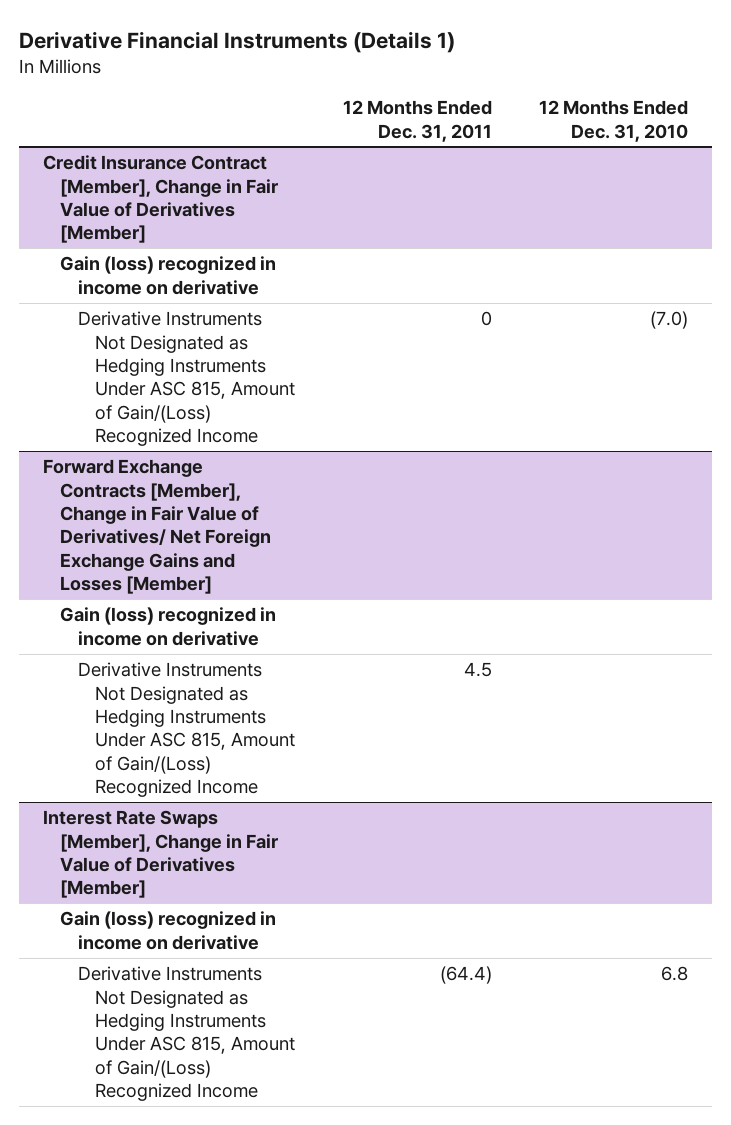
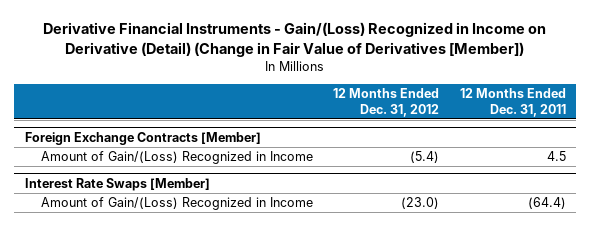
- Derivative Financial Instruments (Details 1)
+ Derivative Financial Instruments - Gain/(Loss) Recognized in Income on Derivative (Detail) (Change in Fair Value of Derivatives [Member])
- | 12 Months Ended Dec. 31, 2011 | 12 Months Ended Dec. 31, 2010
+ | 12 Months Ended Dec. 31, 2012 | 12 Months Ended Dec. 31, 2011
- Credit Insurance Contract [Member], Change in Fair Value of Derivatives [Member]
- Gain (loss) recognized in income on derivative
- Derivative Instruments Not Designated as Hedging Instruments Under ASC 815, Amount of Gain/(Loss) Recognized Income | 0 | (7.0)
- Forward Exchange Contracts [Member], Change in Fair Value of Derivatives/ Net Foreign Exchange Gains and Losses [Member]
- Gain (loss) recognized in income on derivative
- Derivative Instruments Not Designated as Hedging Instruments Under ASC 815, Amount of Gain/(Loss) Recognized Income | 4.5 |
- Interest Rate Swaps [Member], Change in Fair Value of Derivatives [Member]
- Gain (loss) recognized in income on derivative
- Derivative Instruments Not Designated as Hedging Instruments Under ASC 815, Amount of Gain/(Loss) Recognized Income | (64.4) | 6.8
+ Foreign Exchange Contracts [Member]
+ Amount of Gain/(Loss) Recognized in Income | (5.4) | 4.5
+ Interest Rate Swaps [Member]
+ Amount of Gain/(Loss) Recognized in Income | (23.0) | (64.4)

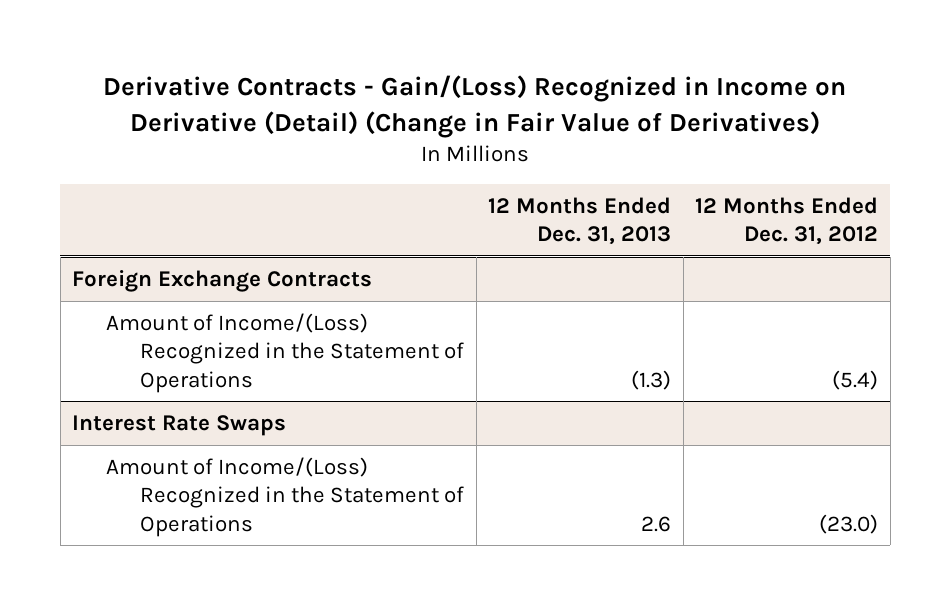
- Derivative Financial Instruments - Gain/(Loss) Recognized in Income on Derivative (Detail) (Change in Fair Value of Derivatives [Member])
+ Derivative Contracts - Gain/(Loss) Recognized in Income on Derivative (Detail) (Change in Fair Value of Derivatives)
- | 12 Months Ended Dec. 31, 2012 | 12 Months Ended Dec. 31, 2011
+ | 12 Months Ended Dec. 31, 2013 | 12 Months Ended Dec. 31, 2012
- Foreign Exchange Contracts [Member]
- Amount of Gain/(Loss) Recognized in Income | (5.4) | 4.5
- Interest Rate Swaps [Member]
- Amount of Gain/(Loss) Recognized in Income | (23.0) | (64.4)
+ Foreign Exchange Contracts
+ Amount of Income/(Loss) Recognized in the Statement of Operations | (1.3) | (5.4)
+ Interest Rate Swaps
+ Amount of Income/(Loss) Recognized in the Statement of Operations | 2.6 | (23.0)

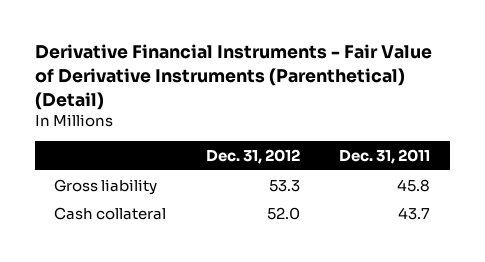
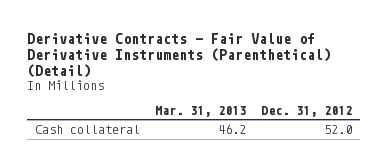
- Derivative Financial Instruments - Fair Value of Derivative Instruments (Parenthetical) (Detail)
+ Derivative Contracts - Fair Value of Derivative Instruments (Parenthetical) (Detail)
- | Dec. 31, 2012 | Dec. 31, 2011
+ | Mar. 31, 2013 | Dec. 31, 2012
- Gross liability | 53.3 | 45.8

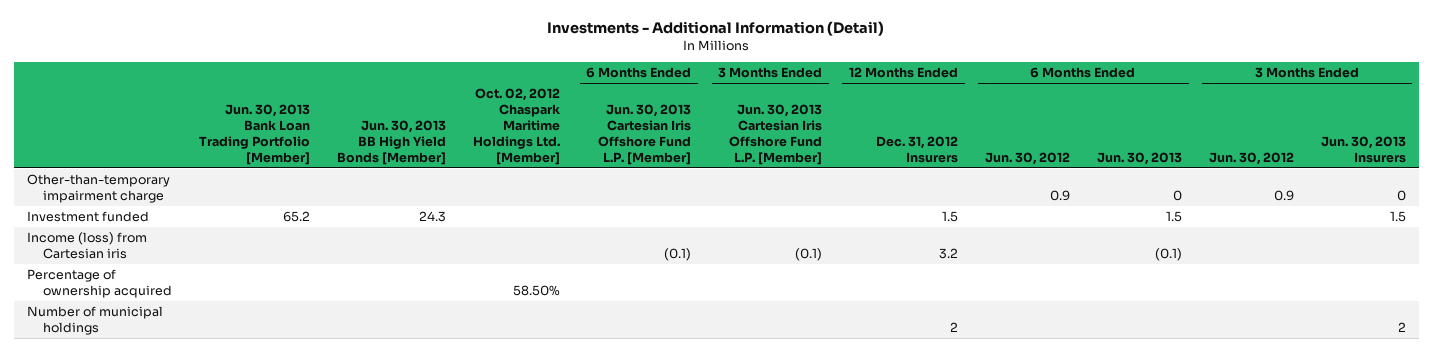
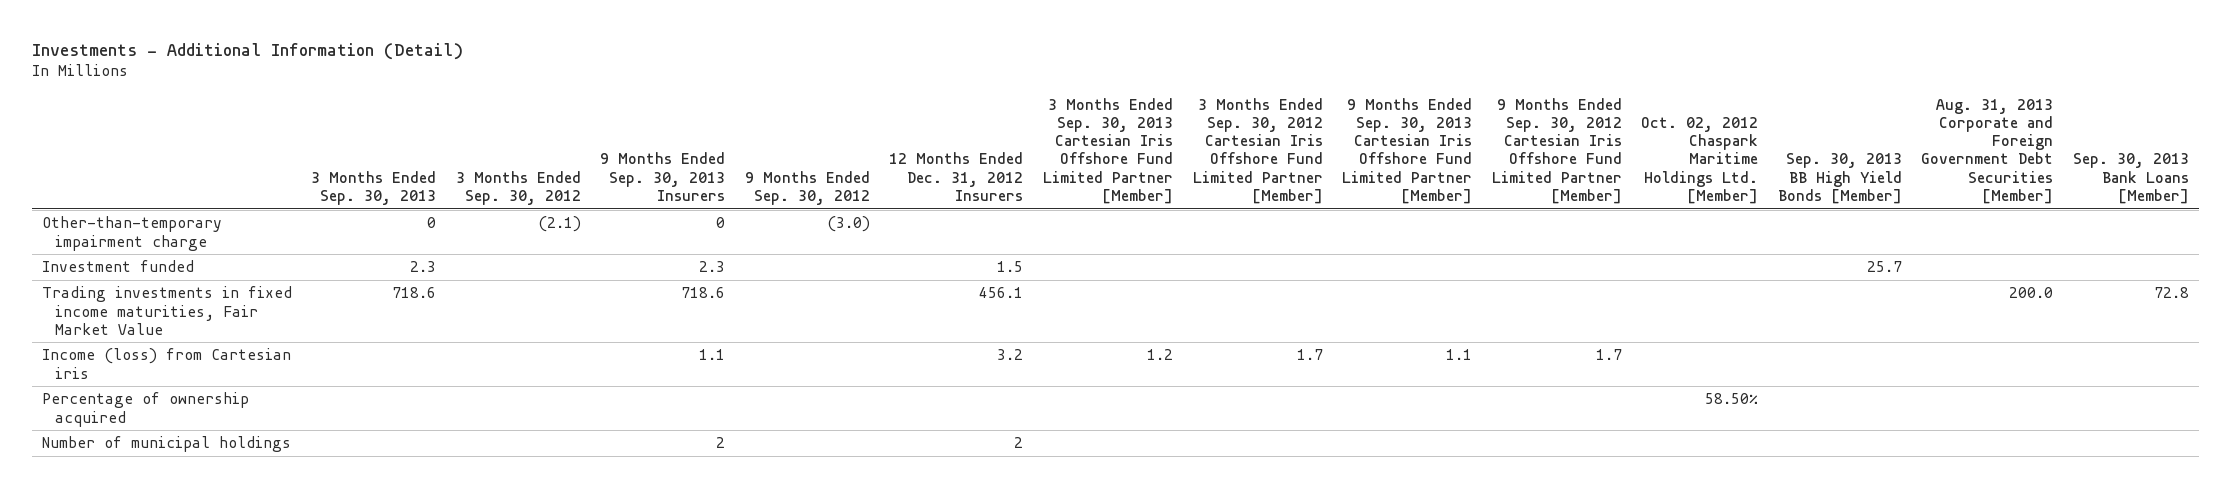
- | Jun. 30, 2013 Bank Loan Trading Portfolio [Member] | Jun. 30, 2013 BB High Yield Bonds [Member] | Oct. 02, 2012 Chaspark Maritime Holdings Ltd. [Member] | 6 Months Ended Jun. 30, 2013 Cartesian Iris Offshore Fund L.P. [Member] | 3 Months Ended Jun. 30, 2013 Cartesian Iris Offshore Fund L.P. [Member] | 12 Months Ended Dec. 31, 2012 Insurers | 6 Months Ended Jun. 30, 2012 | 6 Months Ended Jun. 30, 2013 | 3 Months Ended Jun. 30, 2012 | 3 Months Ended Jun. 30, 2013 Insurers
+ | 3 Months Ended Sep. 30, 2013 | 3 Months Ended Sep. 30, 2012 | 9 Months Ended Sep. 30, 2013 Insurers | 9 Months Ended Sep. 30, 2012 | 12 Months Ended Dec. 31, 2012 Insurers | 3 Months Ended Sep. 30, 2013 Cartesian Iris Offshore Fund Limited Partner [Member] | 3 Months Ended Sep. 30, 2012 Cartesian Iris Offshore Fund Limited Partner [Member] | 9 Months Ended Sep. 30, 2013 Cartesian Iris Offshore Fund Limited Partner [Member] | 9 Months Ended Sep. 30, 2012 Cartesian Iris Offshore Fund Limited Partner [Member] | Oct. 02, 2012 Chaspark Maritime Holdings Ltd. [Member] | Sep. 30, 2013 BB High Yield Bonds [Member] | Aug. 31, 2013 Corporate and Foreign Government Debt Securities [Member] | Sep. 30, 2013 Bank Loans [Member]
+ Trading investments in fixed income maturities, Fair Market Value | 718.6 | | 718.6 | | 456.1 | | | | | | | 200.0 | 72.8

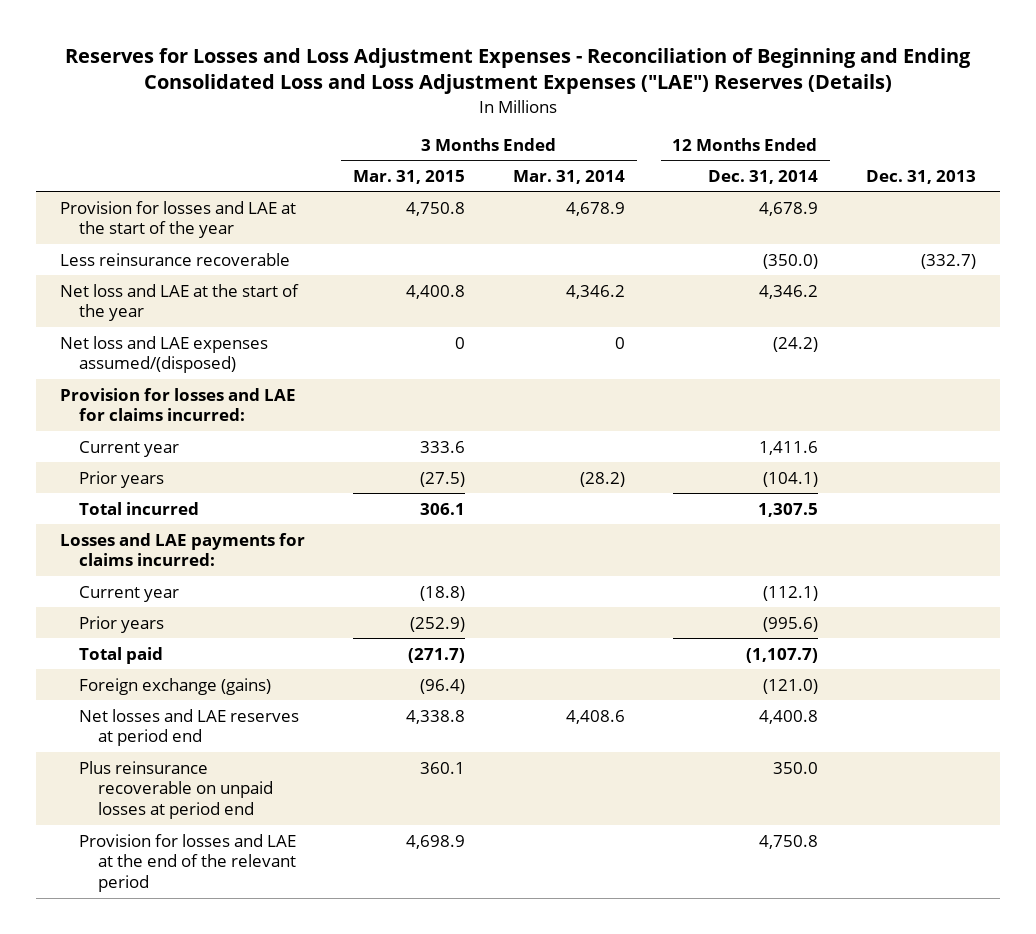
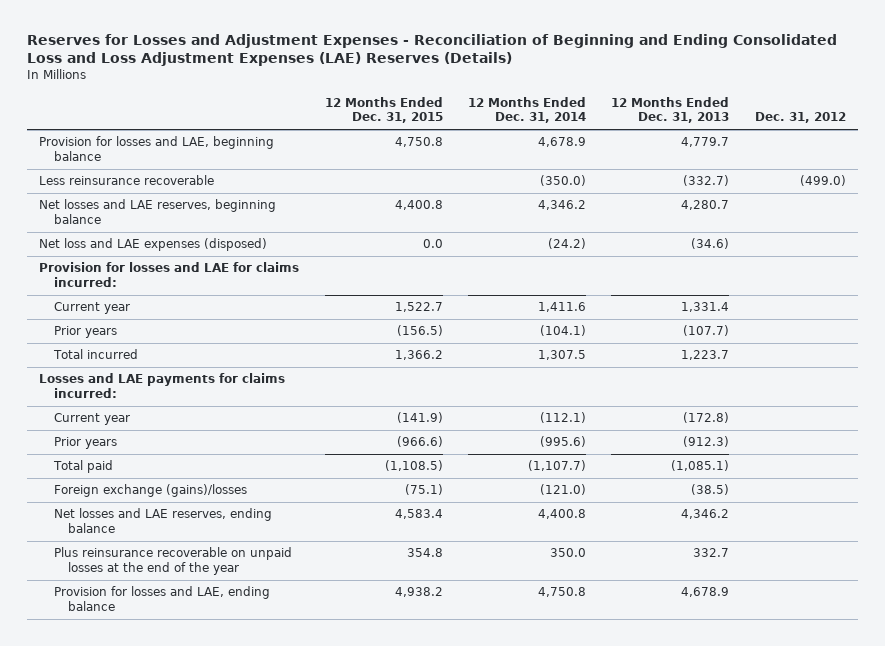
- Reserves for Losses and Loss Adjustment Expenses - Reconciliation of Beginning and Ending Consolidated Loss and Loss Adjustment Expenses ("LAE") Reserves (Details)
+ Reserves for Losses and Adjustment Expenses - Reconciliation of Beginning and Ending Consolidated Loss and Loss Adjustment Expenses (LAE) Reserves (Details)
- | 3 Months Ended Mar. 31, 2015 | 3 Months Ended Mar. 31, 2014 | 12 Months Ended Dec. 31, 2014 | Dec. 31, 2013
+ | 12 Months Ended Dec. 31, 2015 | 12 Months Ended Dec. 31, 2014 | 12 Months Ended Dec. 31, 2013 | Dec. 31, 2012
- Provision for losses and LAE at the start of the year | 4,750.8 | 4,678.9 | 4,678.9 |
+ Provision for losses and LAE, beginning balance | 4,750.8 | 4,678.9 | 4,779.7 |
- Net loss and LAE at the start of the year | 4,400.8 | 4,346.2 | 4,346.2 |
- Net loss and LAE expenses assumed/(disposed) | 0 | 0 | (24.2) |
+ Net losses and LAE reserves, beginning balance | 4,400.8 | 4,346.2 | 4,280.7 |
+ Net loss and LAE expenses (disposed) | 0.0 | (24.2) | (34.6) |
- Foreign exchange (gains) | (96.4) | | (121.0) |
- Net losses and LAE reserves at period end | 4,338.8 | 4,408.6 | 4,400.8 |
- Plus reinsurance recoverable on unpaid losses at period end | 360.1 | | 350.0 |
- Provision for losses and LAE at the end of the relevant period | 4,698.9 | | 4,750.8 |
+ Foreign exchange (gains)/losses | (75.1) | (121.0) | (38.5) |
+ Net losses and LAE reserves, ending balance | 4,583.4 | 4,400.8 | 4,346.2 |
+ Plus reinsurance recoverable on unpaid losses at the end of the year | 354.8 | 350.0 | 332.7 |
+ Provision for losses and LAE, ending balance | 4,938.2 | 4,750.8 | 4,678.9 |

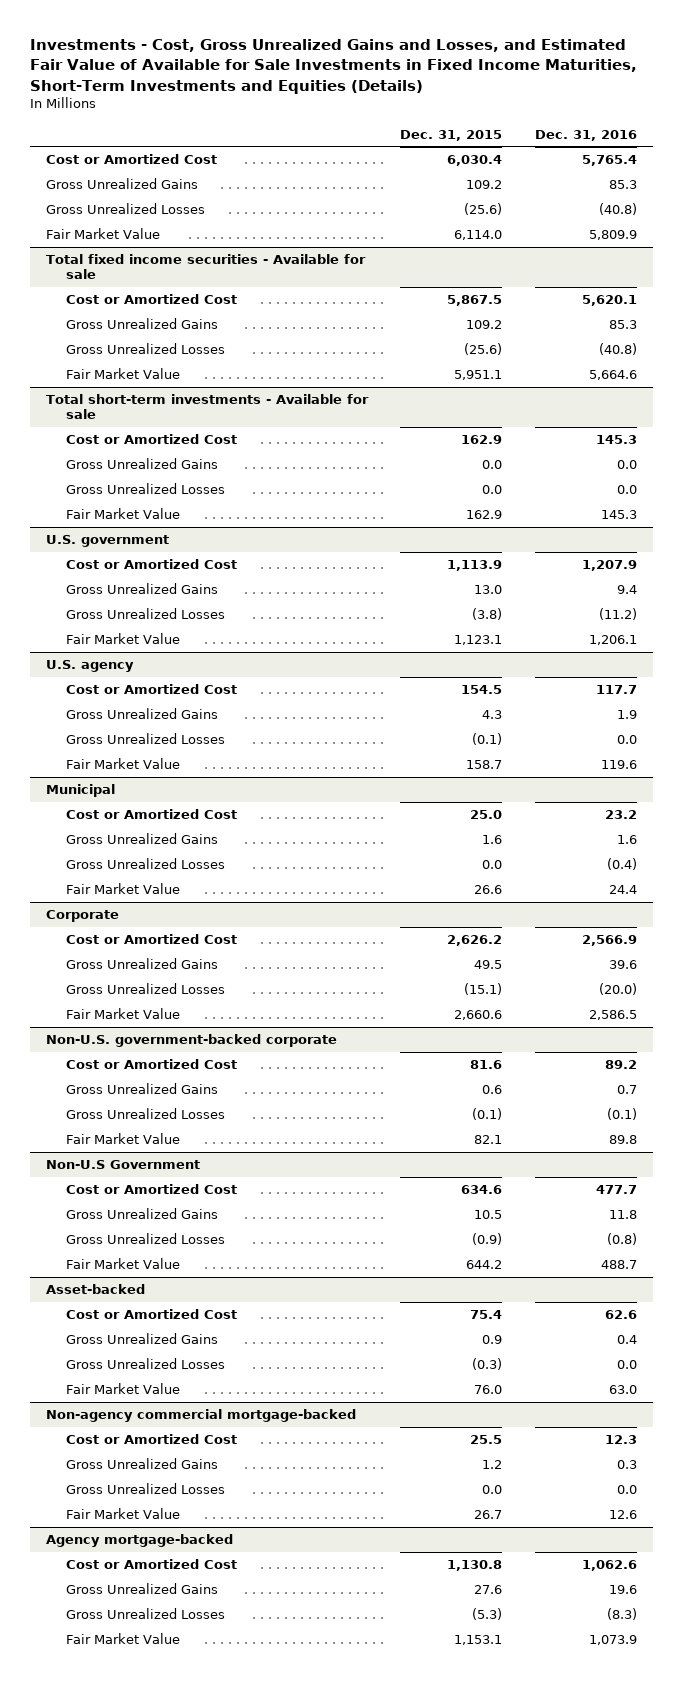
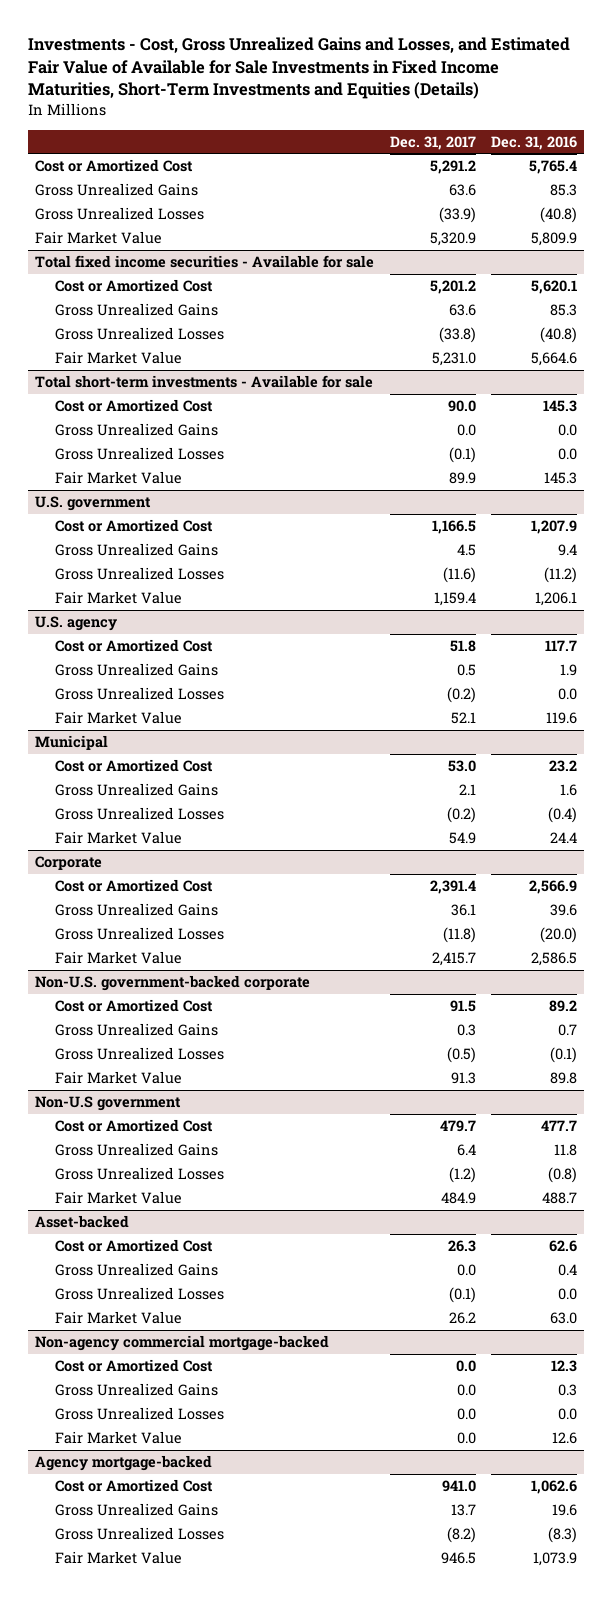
- | Dec. 31, 2015 | Dec. 31, 2016
+ | Dec. 31, 2017 | Dec. 31, 2016
- Non-U.S Government
+ Non-U.S government

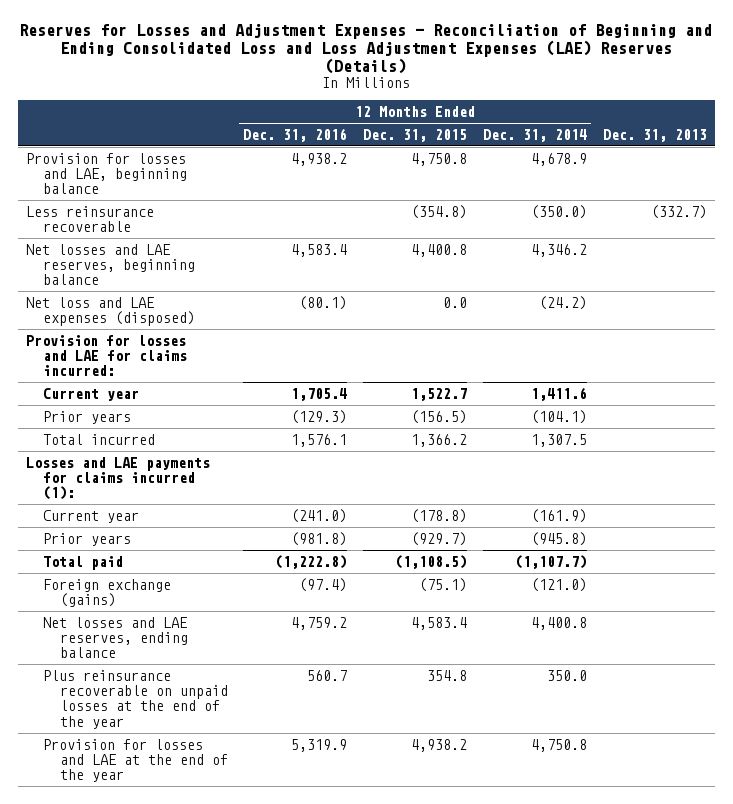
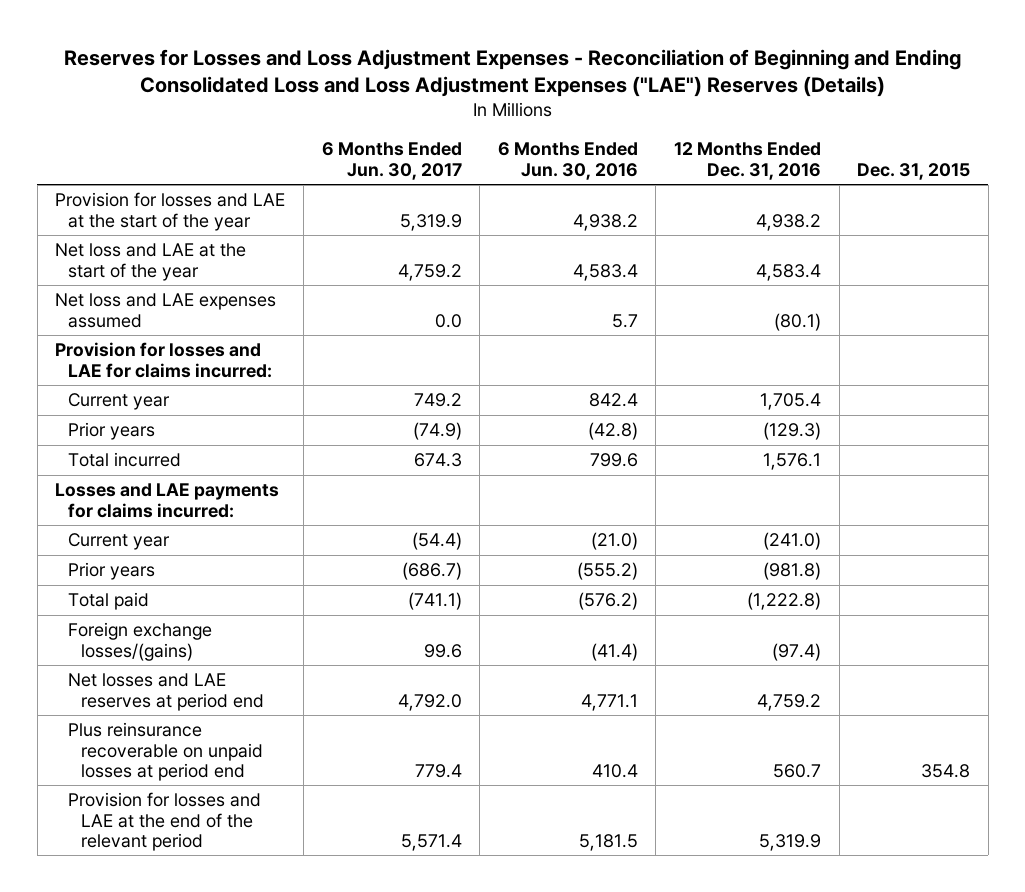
- Reserves for Losses and Adjustment Expenses - Reconciliation of Beginning and Ending Consolidated Loss and Loss Adjustment Expenses (LAE) Reserves (Details)
+ Reserves for Losses and Loss Adjustment Expenses - Reconciliation of Beginning and Ending Consolidated Loss and Loss Adjustment Expenses ("LAE") Reserves (Details)
- | 12 Months Ended Dec. 31, 2016 | 12 Months Ended Dec. 31, 2015 | 12 Months Ended Dec. 31, 2014 | Dec. 31, 2013
+ | 6 Months Ended Jun. 30, 2017 | 6 Months Ended Jun. 30, 2016 | 12 Months Ended Dec. 31, 2016 | Dec. 31, 2015
- Provision for losses and LAE, beginning balance | 4,938.2 | 4,750.8 | 4,678.9 |
- Less reinsurance recoverable | | (354.8) | (350.0) | (332.7)
- Net losses and LAE reserves, beginning balance | 4,583.4 | 4,400.8 | 4,346.2 |
- Net loss and LAE expenses (disposed) | (80.1) | 0.0 | (24.2) |
+ Provision for losses and LAE at the start of the year | 5,319.9 | 4,938.2 | 4,938.2 |
+ Net loss and LAE at the start of the year | 4,759.2 | 4,583.4 | 4,583.4 |
+ Net loss and LAE expenses assumed | 0.0 | 5.7 | (80.1) |
- Losses and LAE payments for claims incurred (1):
+ Losses and LAE payments for claims incurred:
- Foreign exchange (gains) | (97.4) | (75.1) | (121.0) |
- Net losses and LAE reserves, ending balance | 4,759.2 | 4,583.4 | 4,400.8 |
- Plus reinsurance recoverable on unpaid losses at the end of the year | 560.7 | 354.8 | 350.0 |
- Provision for losses and LAE at the end of the year | 5,319.9 | 4,938.2 | 4,750.8 |
+ Foreign exchange losses/(gains) | 99.6 | (41.4) | (97.4) |
+ Net losses and LAE reserves at period end | 4,792.0 | 4,771.1 | 4,759.2 |
+ Plus reinsurance recoverable on unpaid losses at period end | 779.4 | 410.4 | 560.7 | 354.8
+ Provision for losses and LAE at the end of the relevant period | 5,571.4 | 5,181.5 | 5,319.9 |

